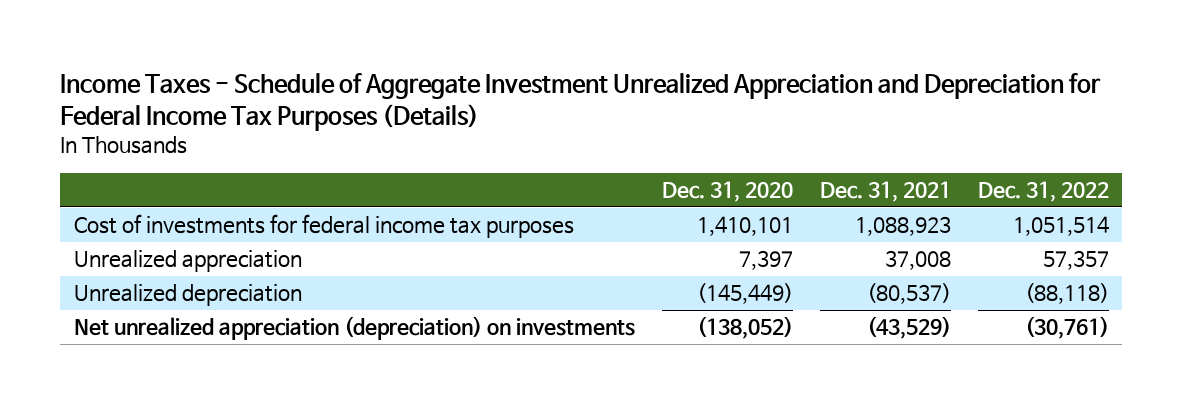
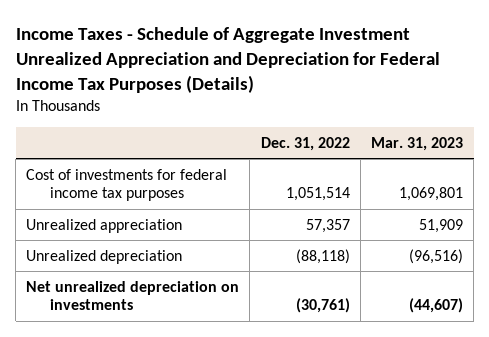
- | Dec. 31, 2020 | Dec. 31, 2021 | Dec. 31, 2022
+ | Dec. 31, 2022 | Mar. 31, 2023
- Net unrealized appreciation (depreciation) on investments | (138,052) | (43,529) | (30,761)
+ Net unrealized depreciation on investments | (30,761) | (44,607)

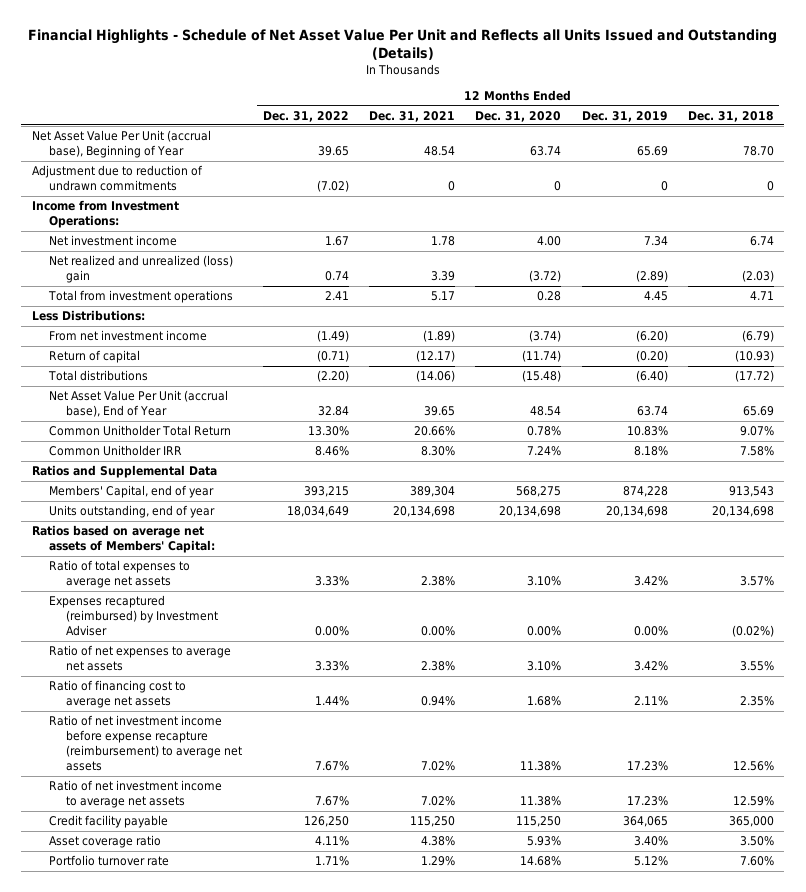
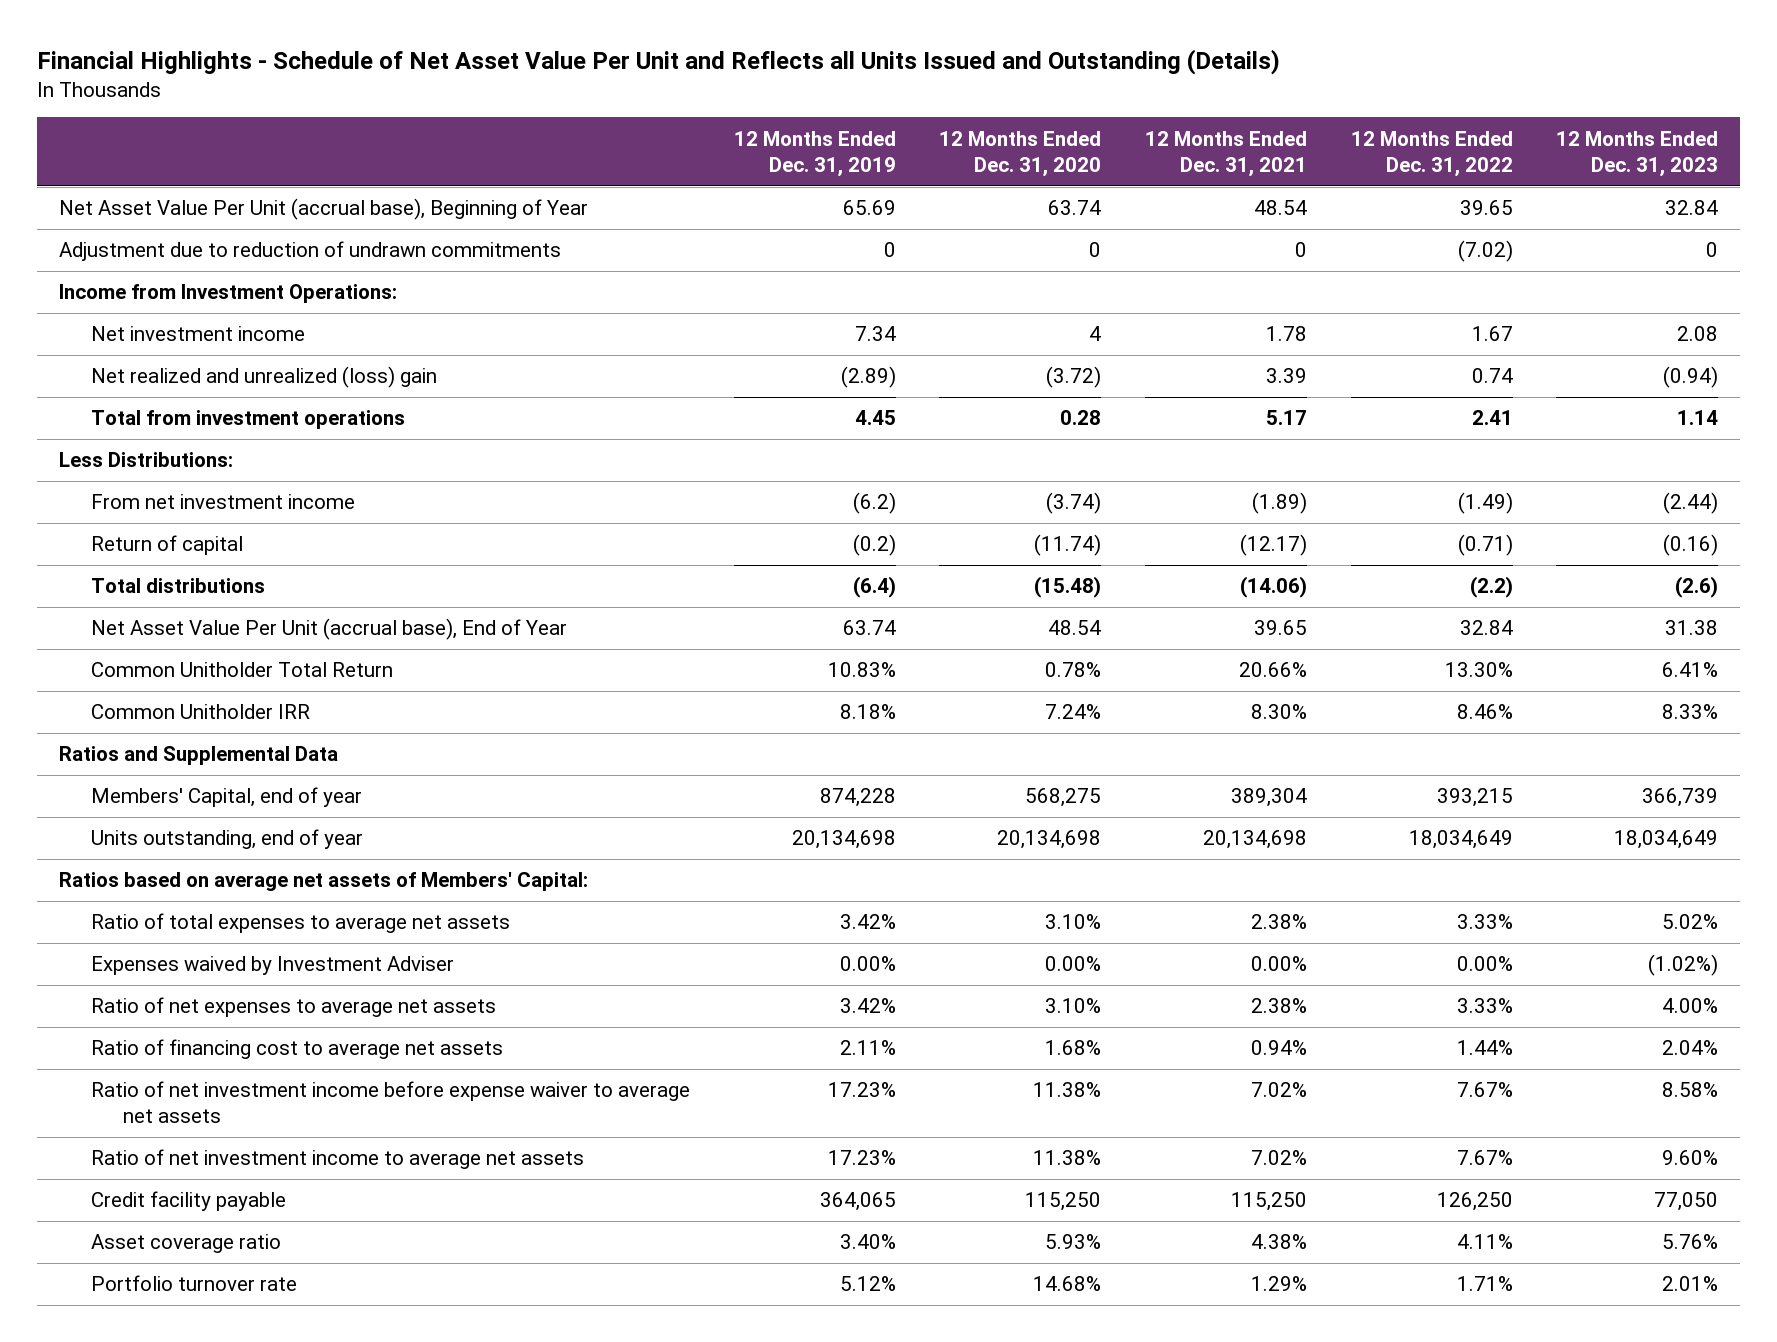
- | 12 Months Ended Dec. 31, 2022 | 12 Months Ended Dec. 31, 2021 | 12 Months Ended Dec. 31, 2020 | 12 Months Ended Dec. 31, 2019 | 12 Months Ended Dec. 31, 2018
+ | 12 Months Ended Dec. 31, 2019 | 12 Months Ended Dec. 31, 2020 | 12 Months Ended Dec. 31, 2021 | 12 Months Ended Dec. 31, 2022 | 12 Months Ended Dec. 31, 2023
- Net investment income | 1.67 | 1.78 | 4.00 | 7.34 | 6.74
+ Net investment income | 7.34 | 4 | 1.78 | 1.67 | 2.08
- From net investment income | (1.49) | (1.89) | (3.74) | (6.20) | (6.79)
- Return of capital | (0.71) | (12.17) | (11.74) | (0.20) | (10.93)
- Total distributions | (2.20) | (14.06) | (15.48) | (6.40) | (17.72)
+ From net investment income | (6.2) | (3.74) | (1.89) | (1.49) | (2.44)
+ Return of capital | (0.2) | (11.74) | (12.17) | (0.71) | (0.16)
+ Total distributions | (6.4) | (15.48) | (14.06) | (2.2) | (2.6)
- Expenses recaptured (reimbursed) by Investment Adviser | 0.00% | 0.00% | 0.00% | 0.00% | (0.02%)
+ Expenses waived by Investment Adviser | 0.00% | 0.00% | 0.00% | 0.00% | (1.02%)
- Ratio of net investment income before expense recapture (reimbursement) to average net assets | 7.67% | 7.02% | 11.38% | 17.23% | 12.56%
+ Ratio of net investment income before expense waiver to average net assets | 17.23% | 11.38% | 7.02% | 7.67% | 8.58%

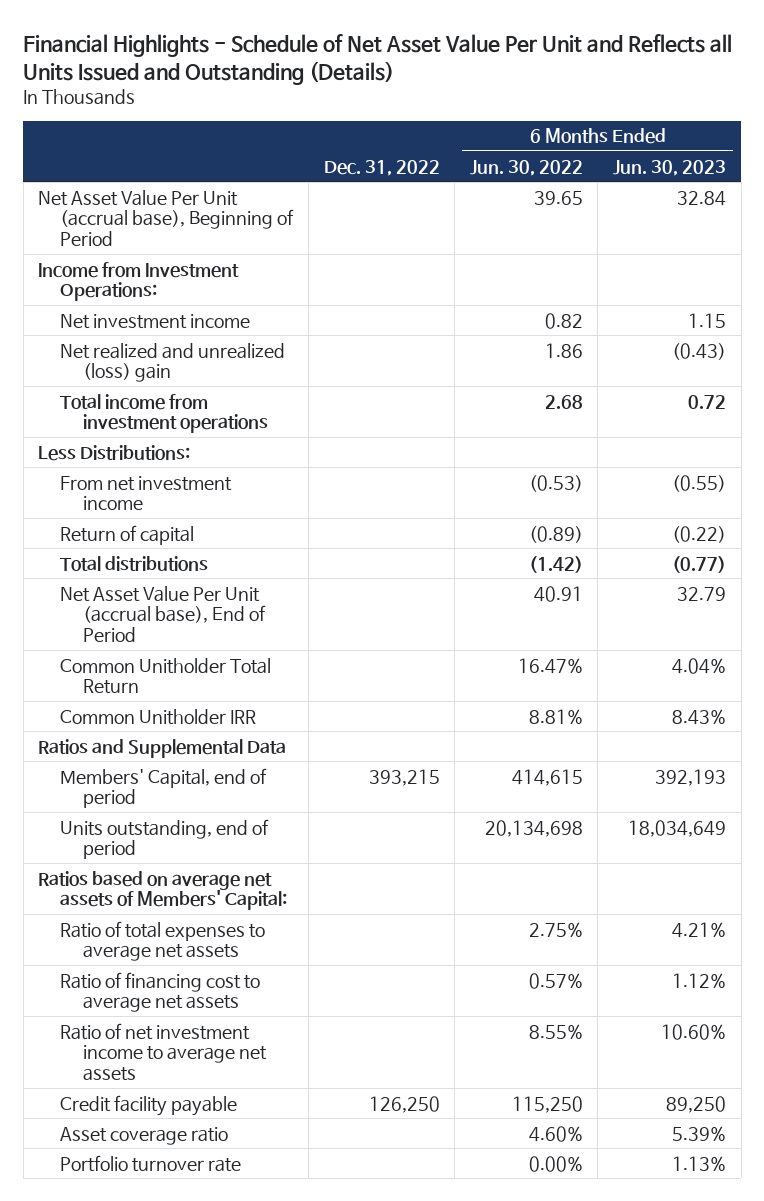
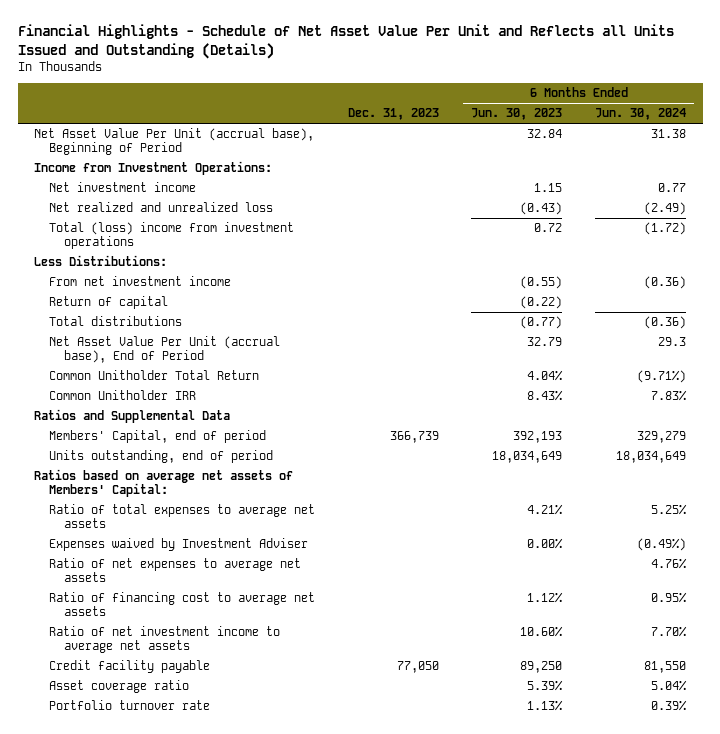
- | Dec. 31, 2022 | 6 Months Ended Jun. 30, 2022 | 6 Months Ended Jun. 30, 2023
+ | Dec. 31, 2023 | 6 Months Ended Jun. 30, 2023 | 6 Months Ended Jun. 30, 2024
- Net realized and unrealized (loss) gain | | 1.86 | (0.43)
- Total income from investment operations | | 2.68 | 0.72
+ Net realized and unrealized loss | | (0.43) | (2.49)
+ Total (loss) income from investment operations | | 0.72 | (1.72)
+ Expenses waived by Investment Adviser | | 0.00% | (0.49%)
+ Ratio of net expenses to average net assets | | | 4.76%

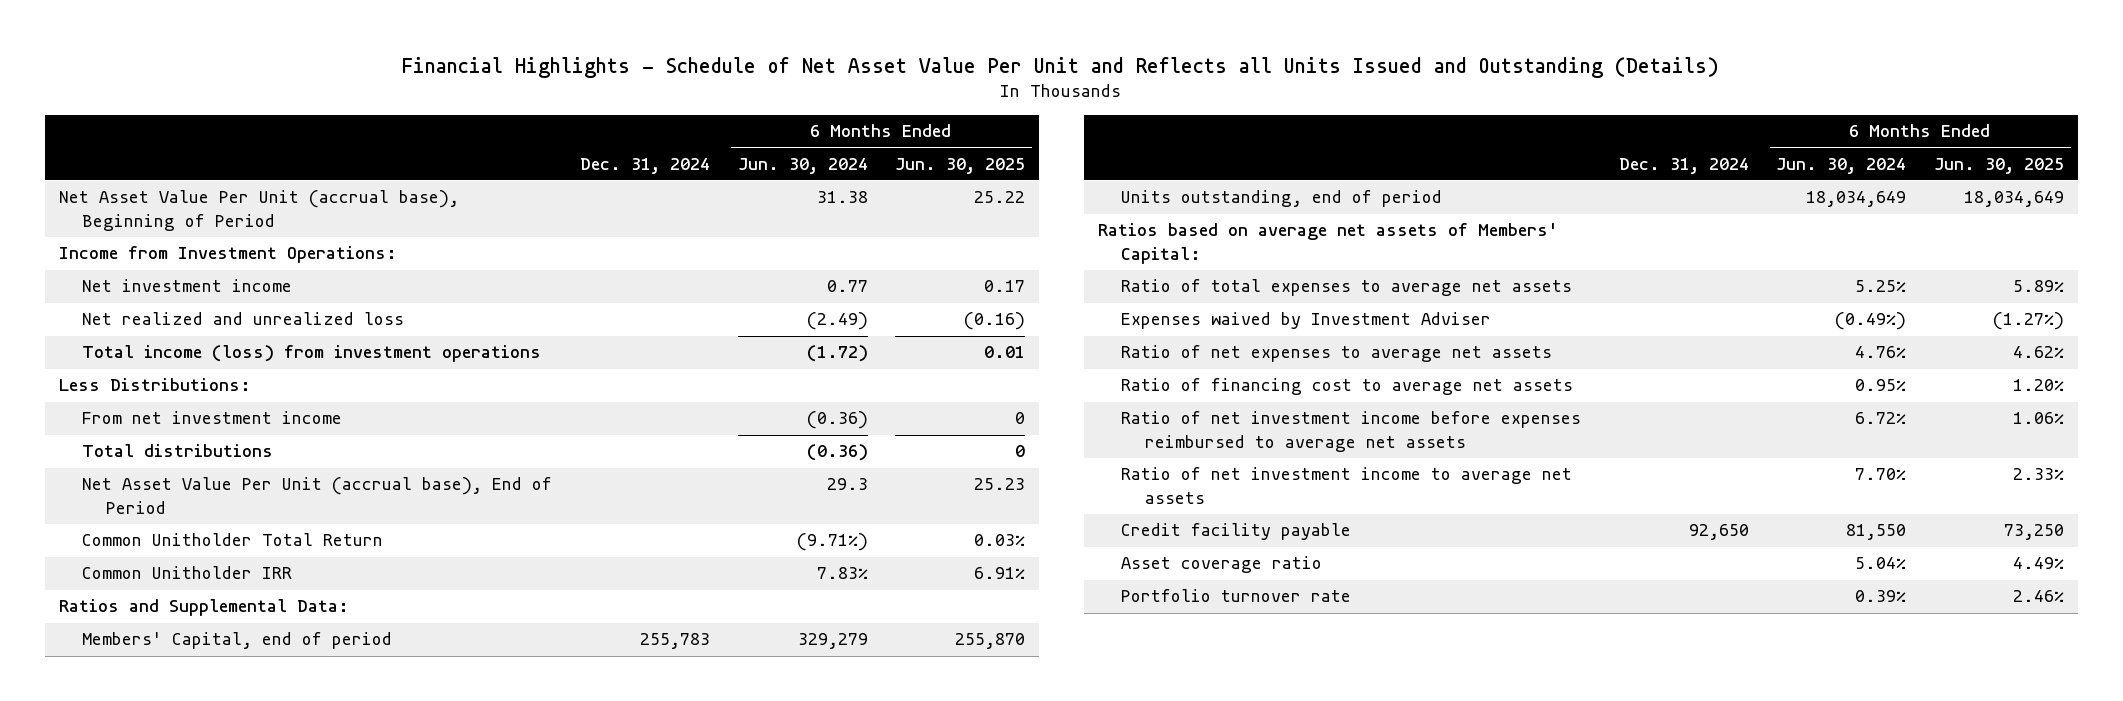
- | Dec. 31, 2023 | 6 Months Ended Jun. 30, 2023 | 6 Months Ended Jun. 30, 2024
+ | Dec. 31, 2024 | 6 Months Ended Jun. 30, 2024 | 6 Months Ended Jun. 30, 2025
- Total (loss) income from investment operations | | 0.72 | (1.72)
+ Total income (loss) from investment operations | | (1.72) | 0.01
- Return of capital | | (0.22) |
- Ratios and Supplemental Data
+ Ratios and Supplemental Data:
+ Ratio of net investment income before expenses reimbursed to average net assets | | 6.72% | 1.06%

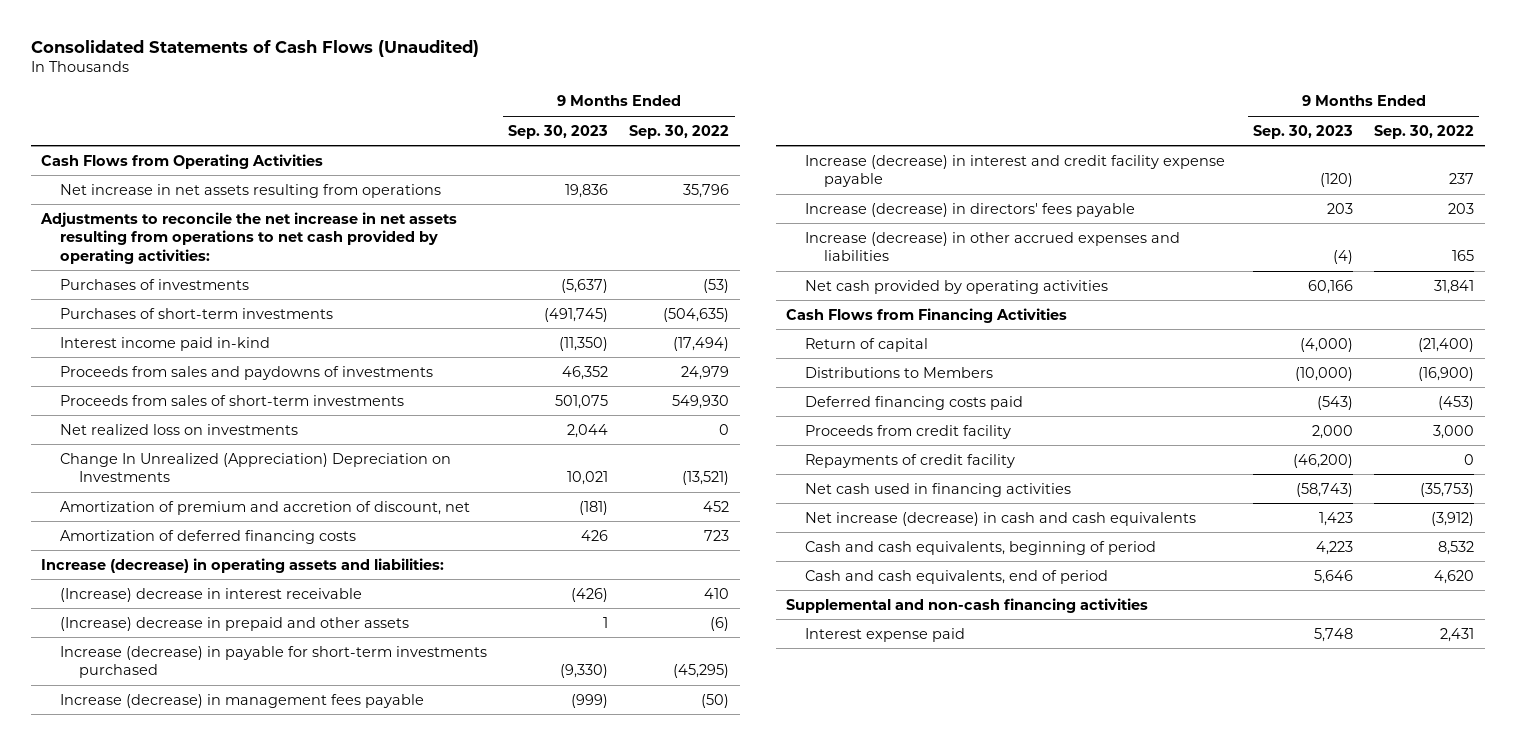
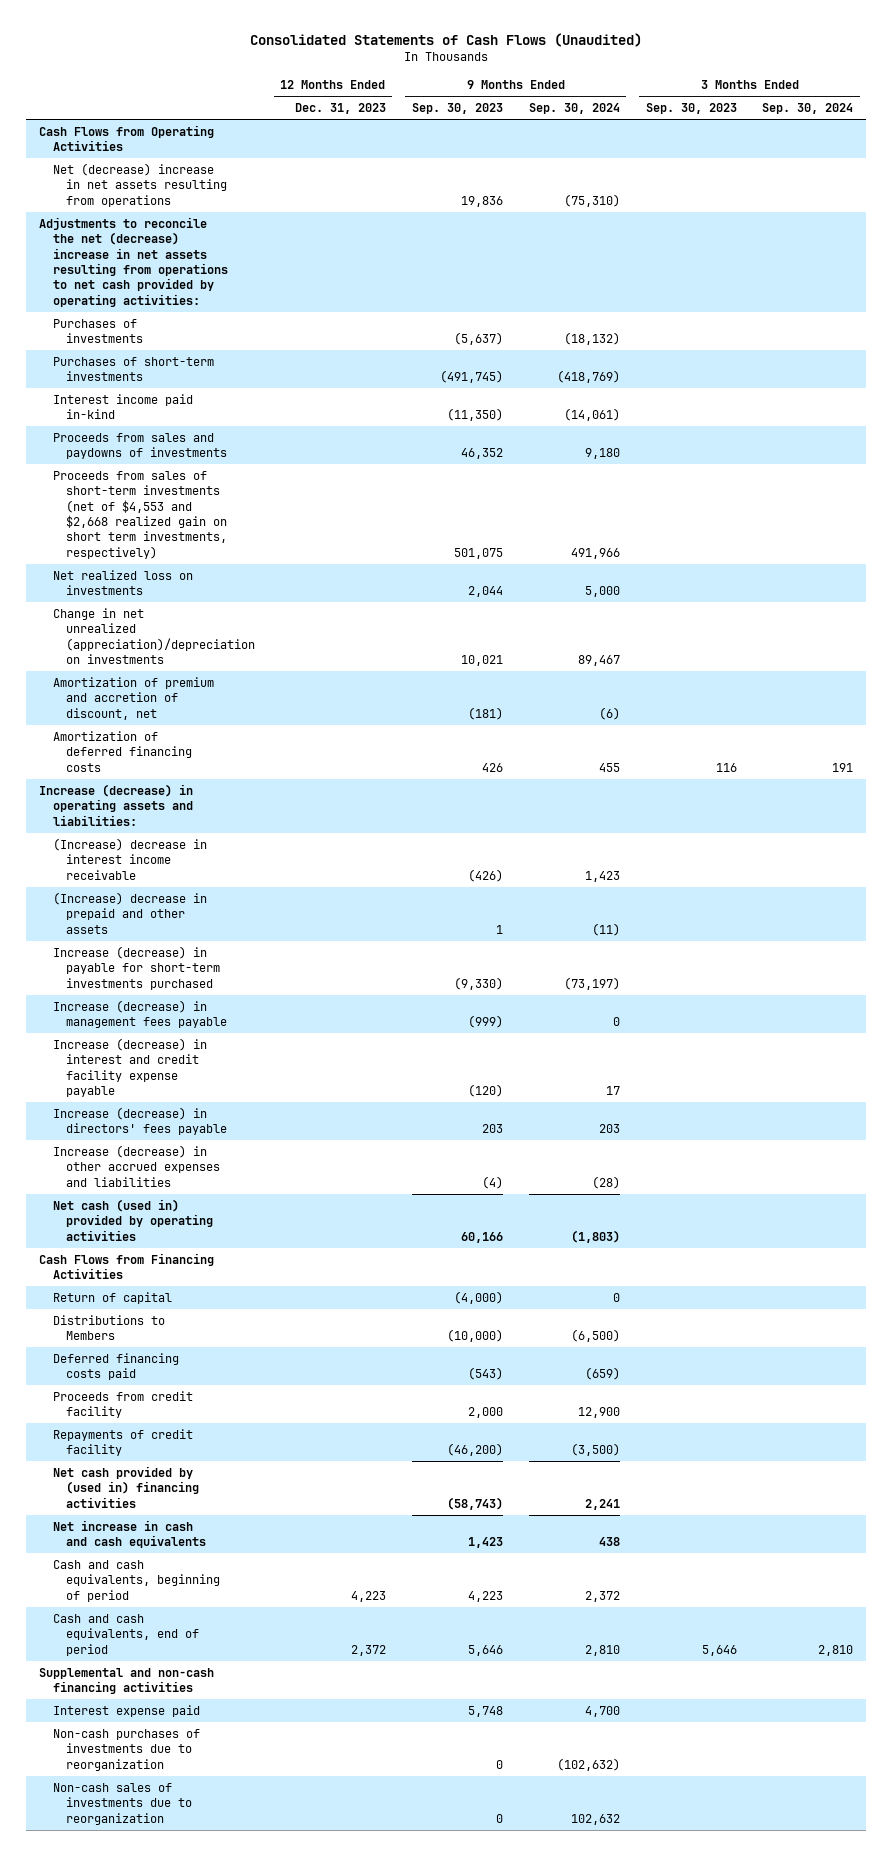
- | 9 Months Ended Sep. 30, 2023 | 9 Months Ended Sep. 30, 2022
+ | 12 Months Ended Dec. 31, 2023 | 9 Months Ended Sep. 30, 2023 | 9 Months Ended Sep. 30, 2024 | 3 Months Ended Sep. 30, 2023 | 3 Months Ended Sep. 30, 2024
- Net increase in net assets resulting from operations | 19,836 | 35,796
- Adjustments to reconcile the net increase in net assets resulting from operations to net cash provided by operating activities:
+ Net (decrease) increase in net assets resulting from operations | | 19,836 | (75,310) | |
+ Adjustments to reconcile the net (decrease) increase in net assets resulting from operations to net cash provided by operating activities:
- Proceeds from sales of short-term investments | 501,075 | 549,930
+ Proceeds from sales of short-term investments (net of $4,553 and $2,668 realized gain on short term investments, respectively) | | 501,075 | 491,966 | |
- Change In Unrealized (Appreciation) Depreciation on Investments | 10,021 | (13,521)
+ Change in net unrealized (appreciation)/depreciation on investments | | 10,021 | 89,467 | |
- (Increase) decrease in interest receivable | (426) | 410
+ (Increase) decrease in interest income receivable | | (426) | 1,423 | |
- Net cash provided by operating activities | 60,166 | 31,841
+ Net cash (used in) provided by operating activities | | 60,166 | (1,803) | |
- Net cash used in financing activities | (58,743) | (35,753)
- Net increase (decrease) in cash and cash equivalents | 1,423 | (3,912)
+ Net cash provided by (used in) financing activities | | (58,743) | 2,241 | |
+ Net increase in cash and cash equivalents | | 1,423 | 438 | |
+ Non-cash purchases of investments due to reorganization | | 0 | (102,632) | |
+ Non-cash sales of investments due to reorganization | | 0 | 102,632 | |

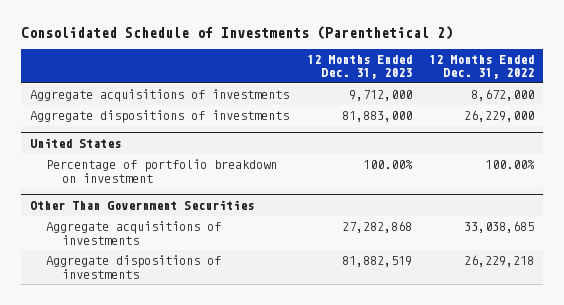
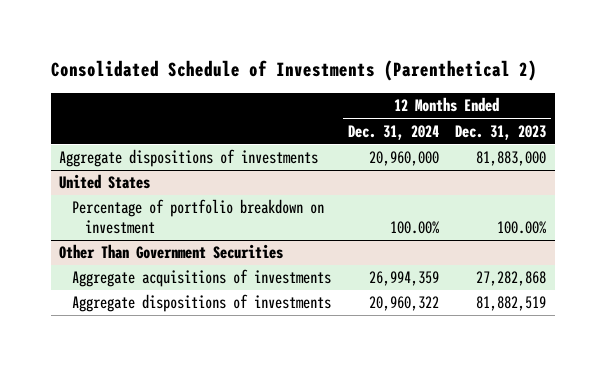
- | 12 Months Ended Dec. 31, 2023 | 12 Months Ended Dec. 31, 2022
+ | 12 Months Ended Dec. 31, 2024 | 12 Months Ended Dec. 31, 2023
- Aggregate acquisitions of investments | 9,712,000 | 8,672,000

